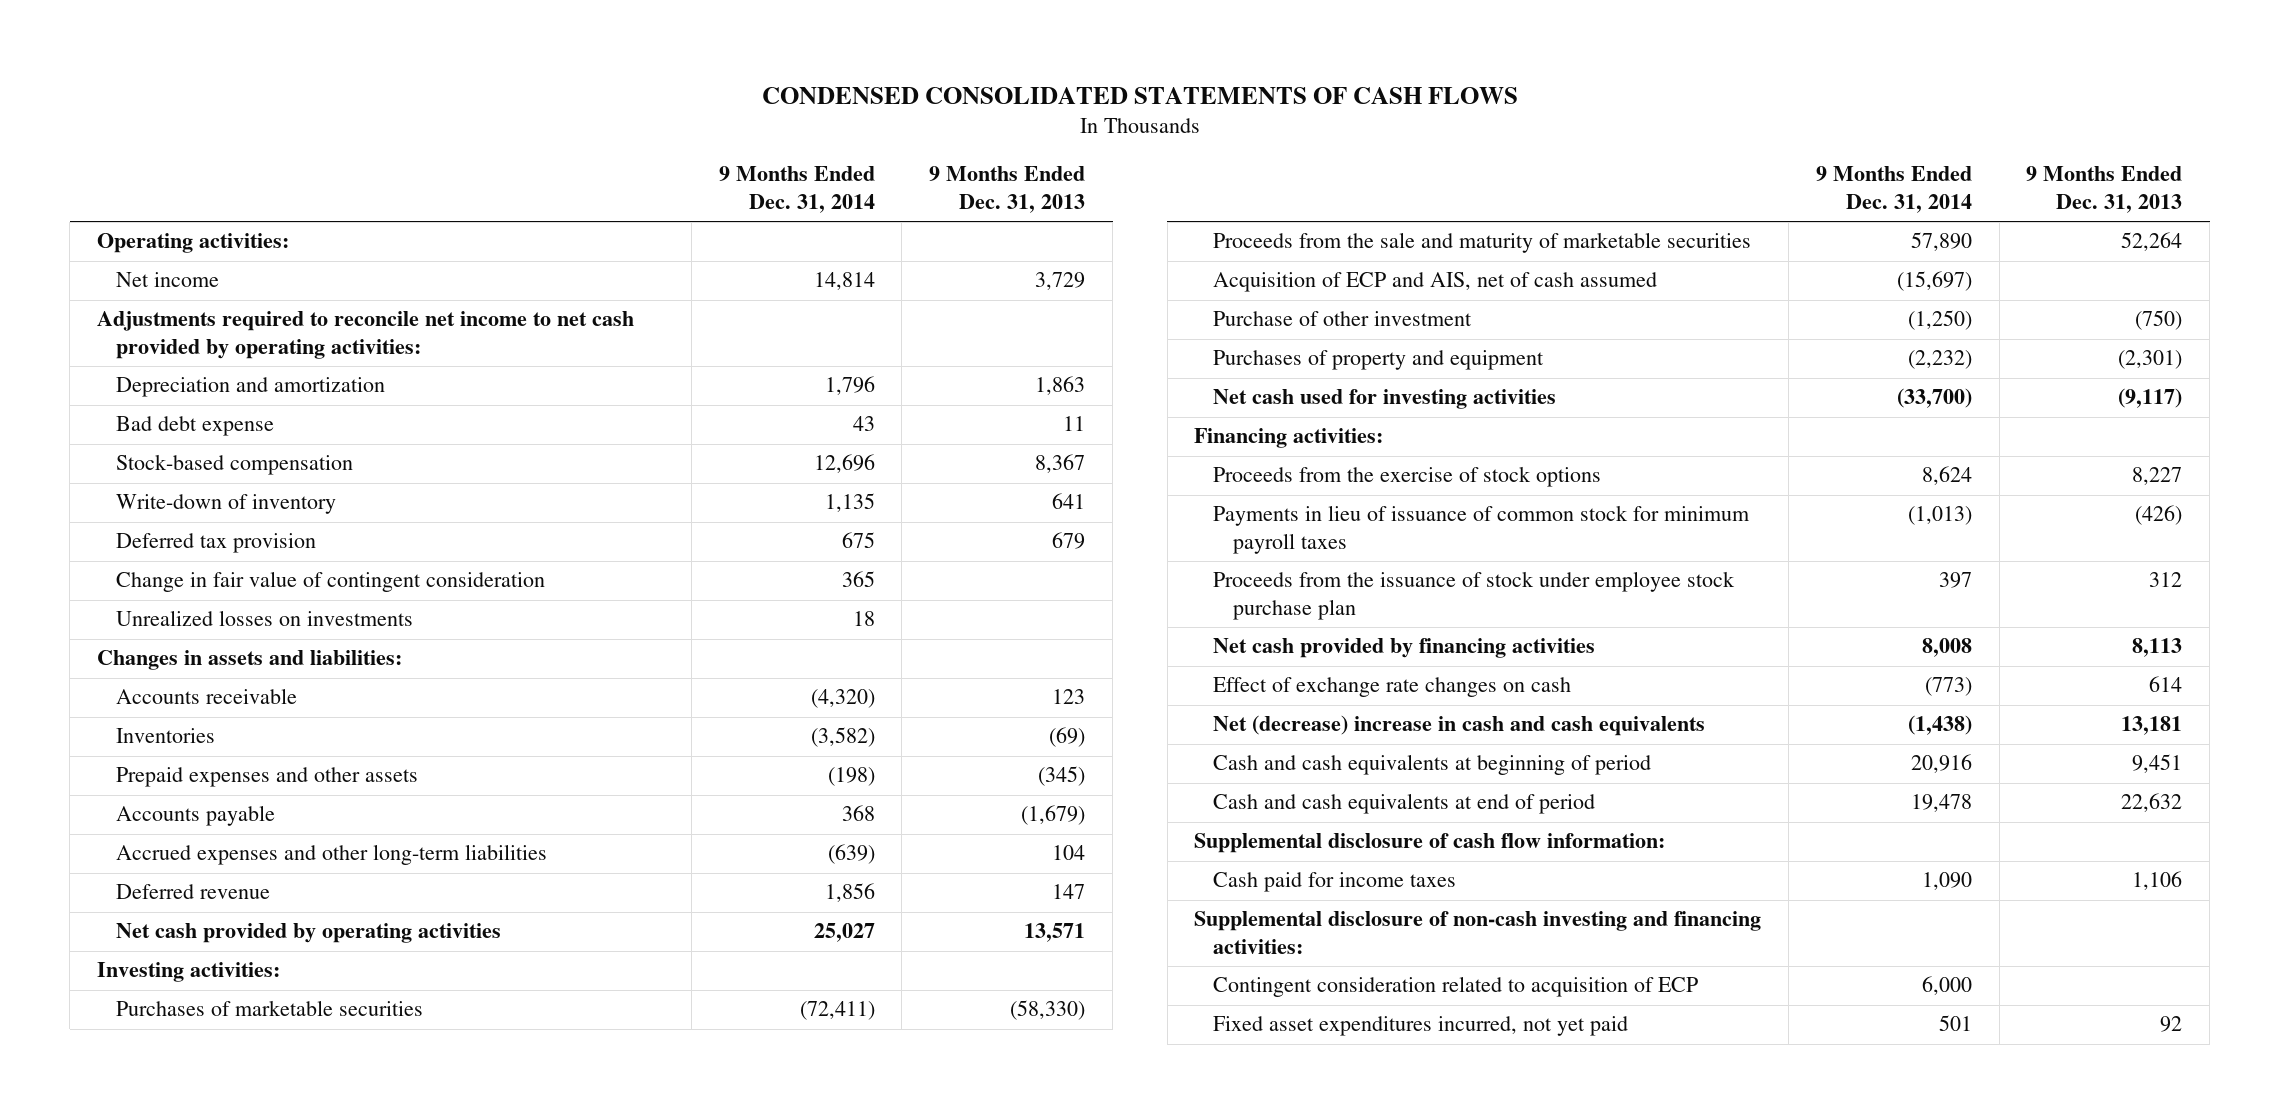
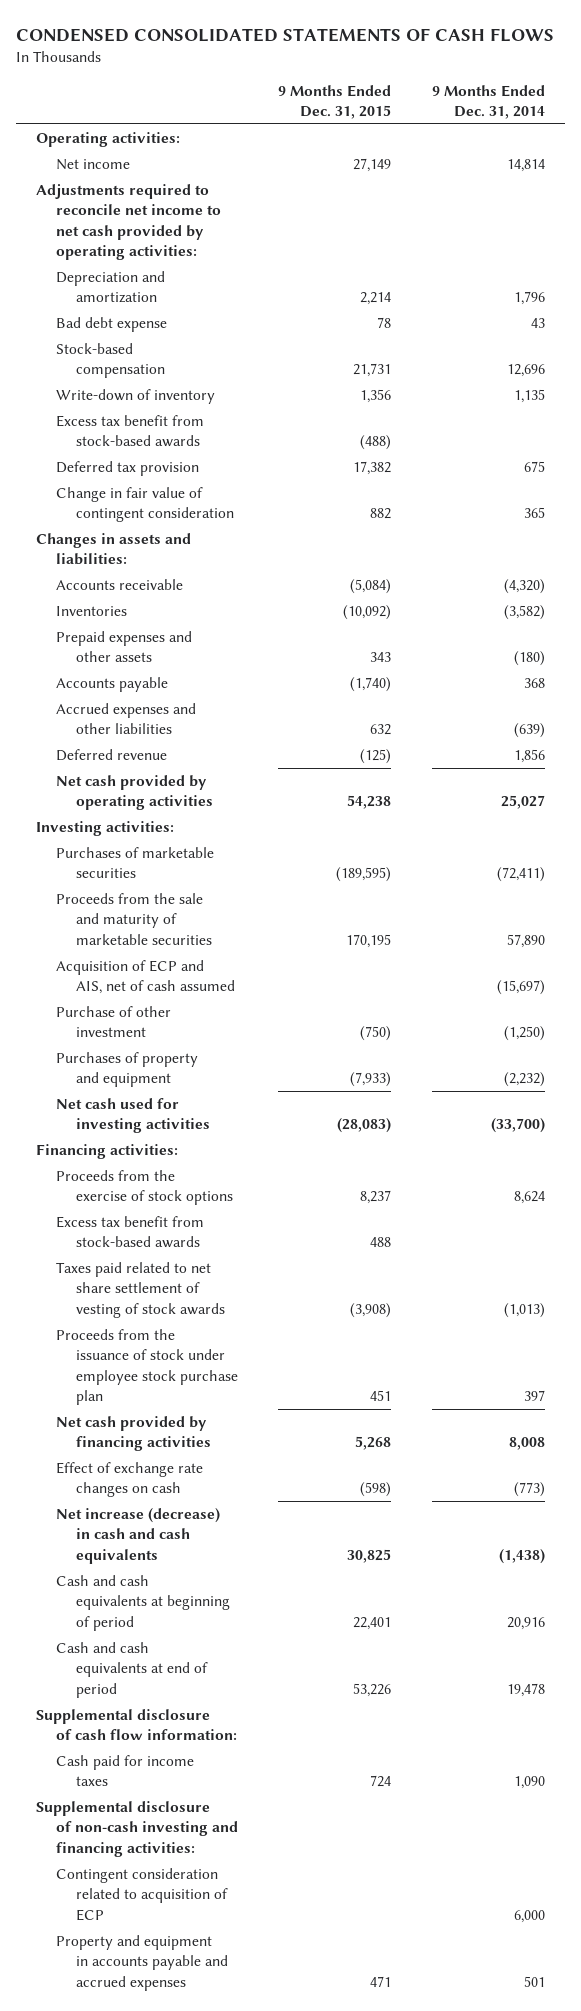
- | 9 Months Ended Dec. 31, 2014 | 9 Months Ended Dec. 31, 2013
+ | 9 Months Ended Dec. 31, 2015 | 9 Months Ended Dec. 31, 2014
+ Excess tax benefit from stock-based awards | (488) |
- Unrealized losses on investments | 18 |
- Prepaid expenses and other assets | (198) | (345)
+ Prepaid expenses and other assets | 343 | (180)
- Accrued expenses and other long-term liabilities | (639) | 104
+ Accrued expenses and other liabilities | 632 | (639)
- Payments in lieu of issuance of common stock for minimum payroll taxes | (1,013) | (426)
+ Excess tax benefit from stock-based awards | 488 |
+ Taxes paid related to net share settlement of vesting of stock awards | (3,908) | (1,013)
- Net (decrease) increase in cash and cash equivalents | (1,438) | 13,181
+ Net increase (decrease) in cash and cash equivalents | 30,825 | (1,438)
- Fixed asset expenditures incurred, not yet paid | 501 | 92
+ Property and equipment in accounts payable and accrued expenses | 471 | 501

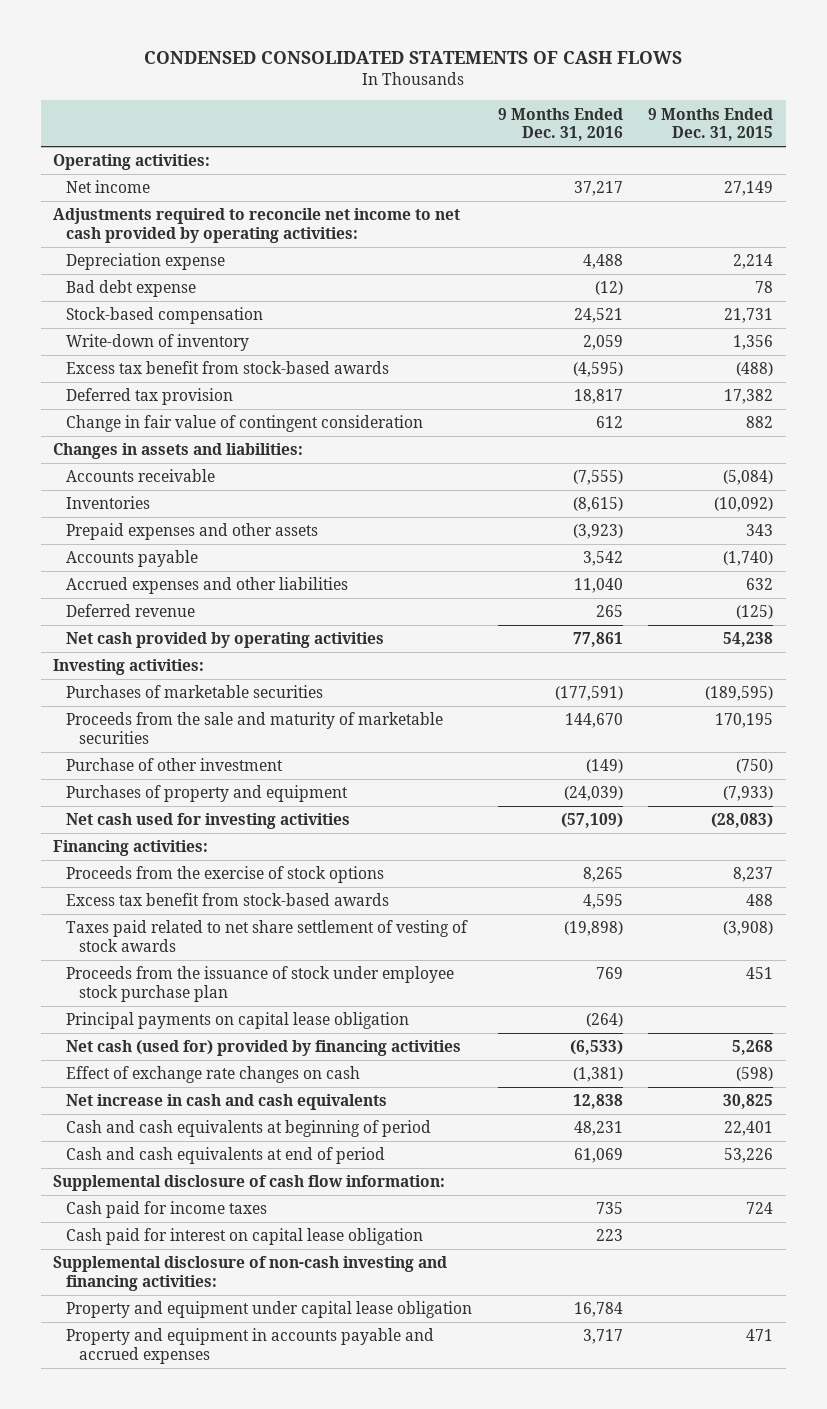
- | 9 Months Ended Dec. 31, 2015 | 9 Months Ended Dec. 31, 2014
+ | 9 Months Ended Dec. 31, 2016 | 9 Months Ended Dec. 31, 2015
- Depreciation and amortization | 2,214 | 1,796
+ Depreciation expense | 4,488 | 2,214
- Acquisition of ECP and AIS, net of cash assumed | | (15,697)
- Net cash provided by financing activities | 5,268 | 8,008
+ Principal payments on capital lease obligation | (264) |
+ Net cash (used for) provided by financing activities | (6,533) | 5,268
- Net increase (decrease) in cash and cash equivalents | 30,825 | (1,438)
+ Net increase in cash and cash equivalents | 12,838 | 30,825
+ Cash paid for interest on capital lease obligation | 223 |
- Contingent consideration related to acquisition of ECP | | 6,000
+ Property and equipment under capital lease obligation | 16,784 |

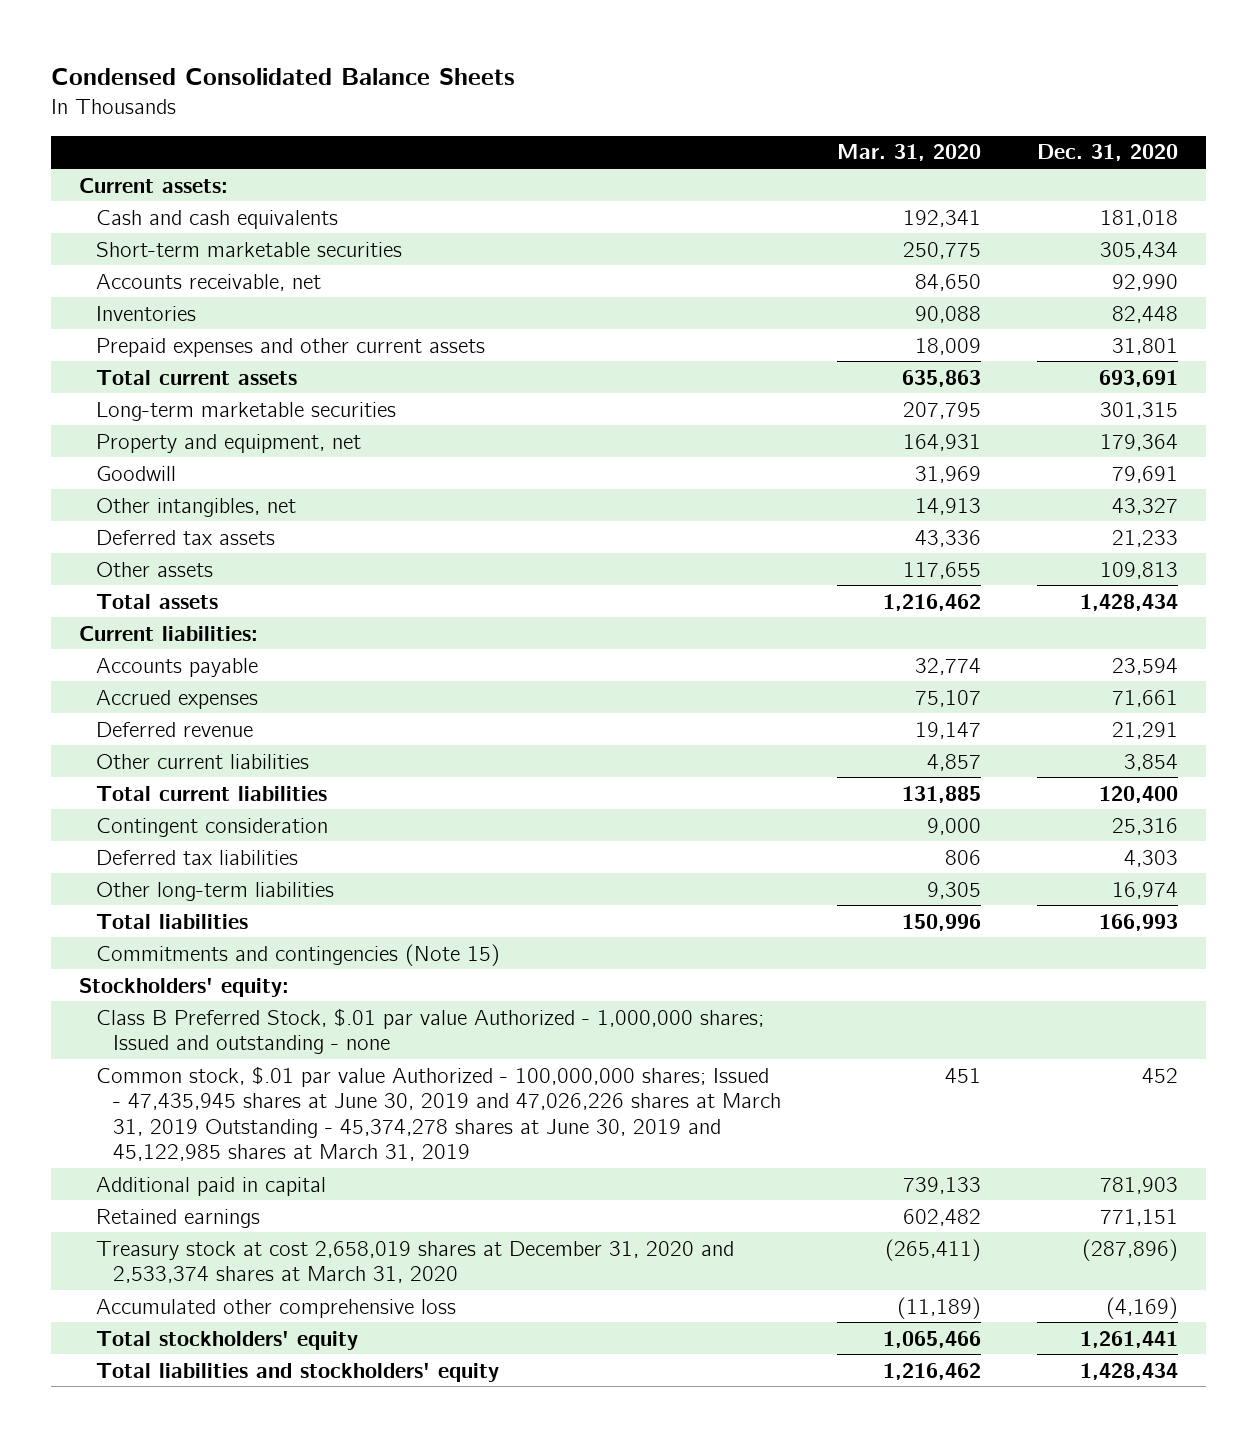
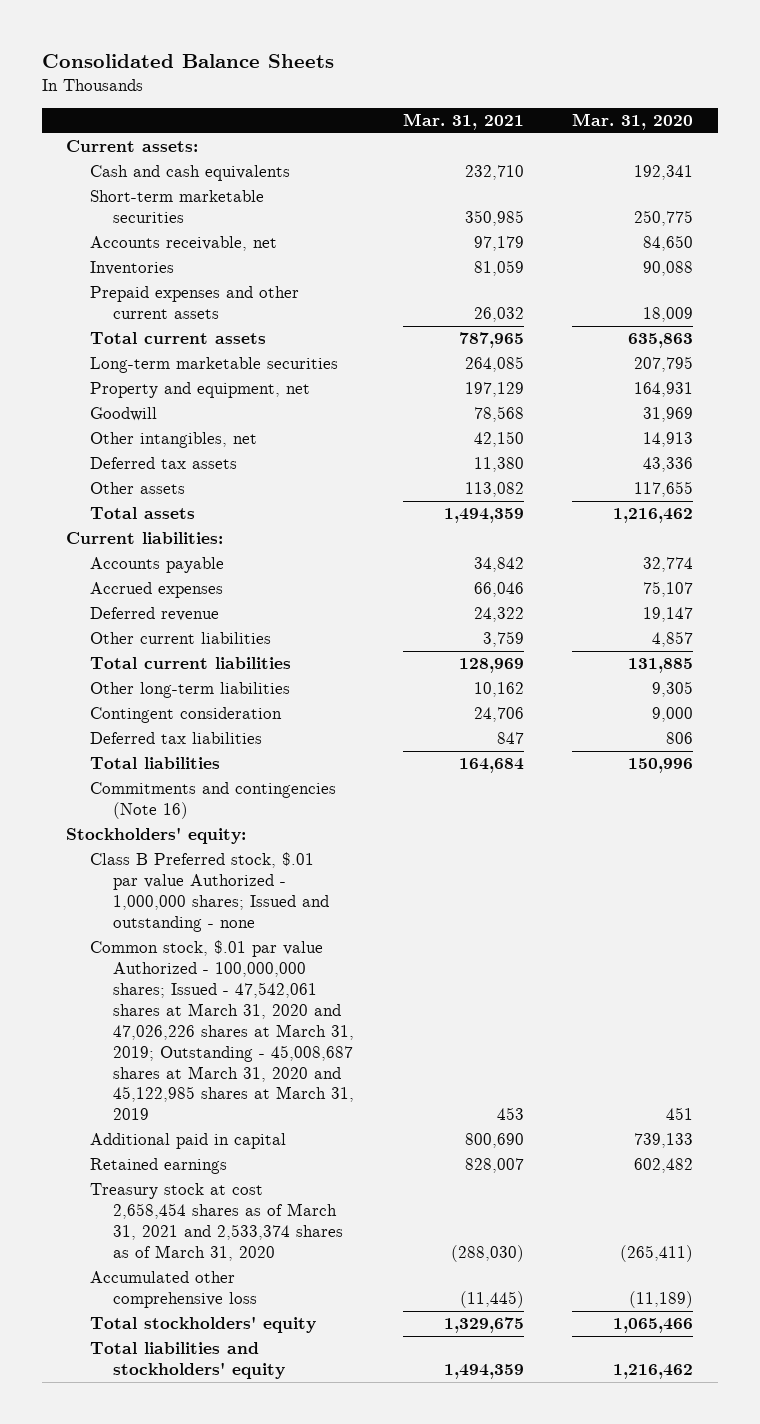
- Condensed Consolidated Balance Sheets
+ Consolidated Balance Sheets
- | Mar. 31, 2020 | Dec. 31, 2020
+ | Mar. 31, 2021 | Mar. 31, 2020
moved up: Other long-term liabilities | 10,162 | 9,305
- Commitments and contingencies (Note 15)
+ Commitments and contingencies (Note 16)
- Class B Preferred Stock, $.01 par value Authorized - 1,000,000 shares; Issued and outstanding - none
- Common stock, $.01 par value Authorized - 100,000,000 shares; Issued - 47,435,945 shares at June 30, 2019 and 47,026,226 shares at March 31, 2019 Outstanding - 45,374,278 shares at June 30, 2019 and 45,122,985 shares at March 31, 2019 | 451 | 452
+ Class B Preferred stock, $.01 par value Authorized - 1,000,000 shares; Issued and outstanding - none
+ Common stock, $.01 par value Authorized - 100,000,000 shares; Issued - 47,542,061 shares at March 31, 2020 and 47,026,226 shares at March 31, 2019; Outstanding - 45,008,687 shares at March 31, 2020 and 45,122,985 shares at March 31, 2019 | 453 | 451
- Treasury stock at cost 2,658,019 shares at December 31, 2020 and 2,533,374 shares at March 31, 2020 | (265,411) | (287,896)
+ Treasury stock at cost 2,658,454 shares as of March 31, 2021 and 2,533,374 shares as of March 31, 2020 | (288,030) | (265,411)

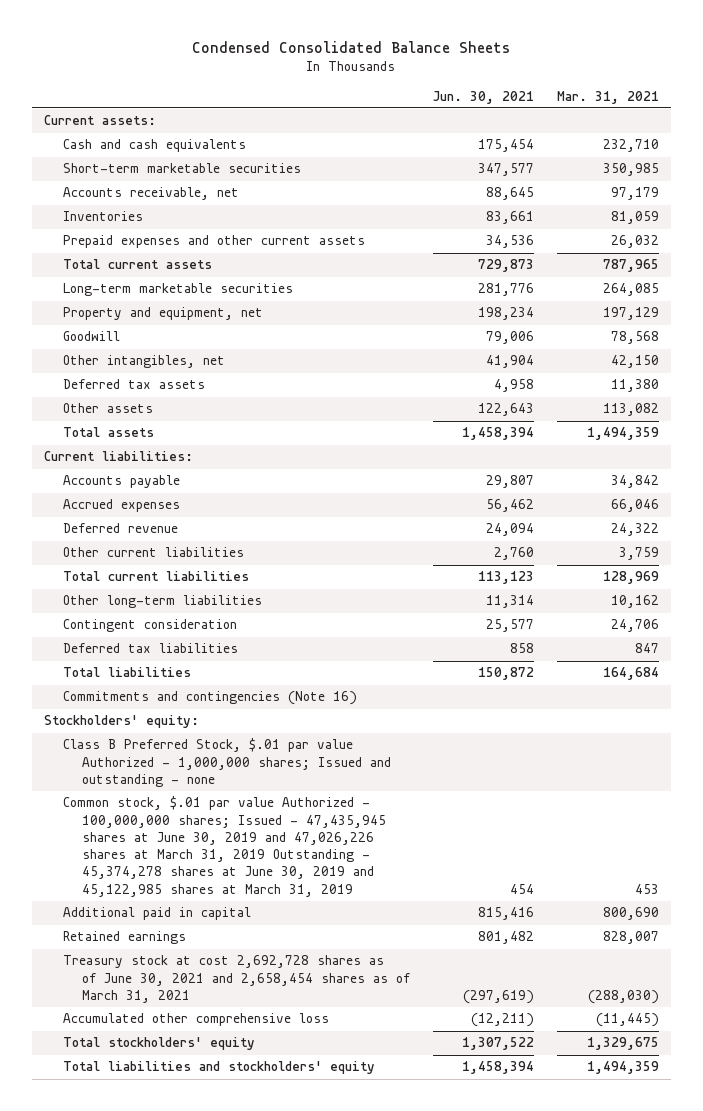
- Consolidated Balance Sheets
+ Condensed Consolidated Balance Sheets
- | Mar. 31, 2021 | Mar. 31, 2020
+ | Jun. 30, 2021 | Mar. 31, 2021
- Class B Preferred stock, $.01 par value Authorized - 1,000,000 shares; Issued and outstanding - none
- Common stock, $.01 par value Authorized - 100,000,000 shares; Issued - 47,542,061 shares at March 31, 2020 and 47,026,226 shares at March 31, 2019; Outstanding - 45,008,687 shares at March 31, 2020 and 45,122,985 shares at March 31, 2019 | 453 | 451
+ Class B Preferred Stock, $.01 par value Authorized - 1,000,000 shares; Issued and outstanding - none
+ Common stock, $.01 par value Authorized - 100,000,000 shares; Issued - 47,435,945 shares at June 30, 2019 and 47,026,226 shares at March 31, 2019 Outstanding - 45,374,278 shares at June 30, 2019 and 45,122,985 shares at March 31, 2019 | 454 | 453
- Treasury stock at cost 2,658,454 shares as of March 31, 2021 and 2,533,374 shares as of March 31, 2020 | (288,030) | (265,411)
+ Treasury stock at cost 2,692,728 shares as of June 30, 2021 and 2,658,454 shares as of March 31, 2021 | (297,619) | (288,030)

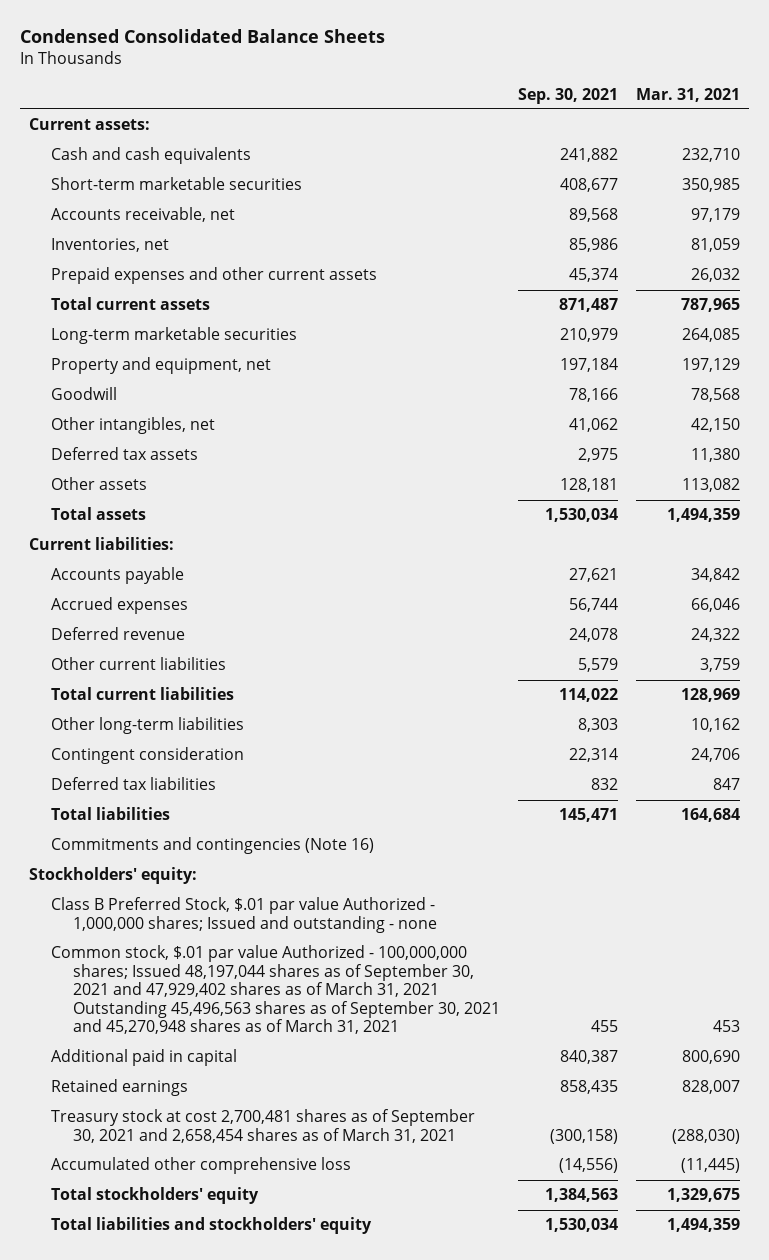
- | Jun. 30, 2021 | Mar. 31, 2021
+ | Sep. 30, 2021 | Mar. 31, 2021
- Inventories | 83,661 | 81,059
+ Inventories, net | 85,986 | 81,059
- Common stock, $.01 par value Authorized - 100,000,000 shares; Issued - 47,435,945 shares at June 30, 2019 and 47,026,226 shares at March 31, 2019 Outstanding - 45,374,278 shares at June 30, 2019 and 45,122,985 shares at March 31, 2019 | 454 | 453
+ Common stock, $.01 par value Authorized - 100,000,000 shares; Issued 48,197,044 shares as of September 30, 2021 and 47,929,402 shares as of March 31, 2021 Outstanding 45,496,563 shares as of September 30, 2021 and 45,270,948 shares as of March 31, 2021 | 455 | 453
- Treasury stock at cost 2,692,728 shares as of June 30, 2021 and 2,658,454 shares as of March 31, 2021 | (297,619) | (288,030)
+ Treasury stock at cost 2,700,481 shares as of September 30, 2021 and 2,658,454 shares as of March 31, 2021 | (300,158) | (288,030)

